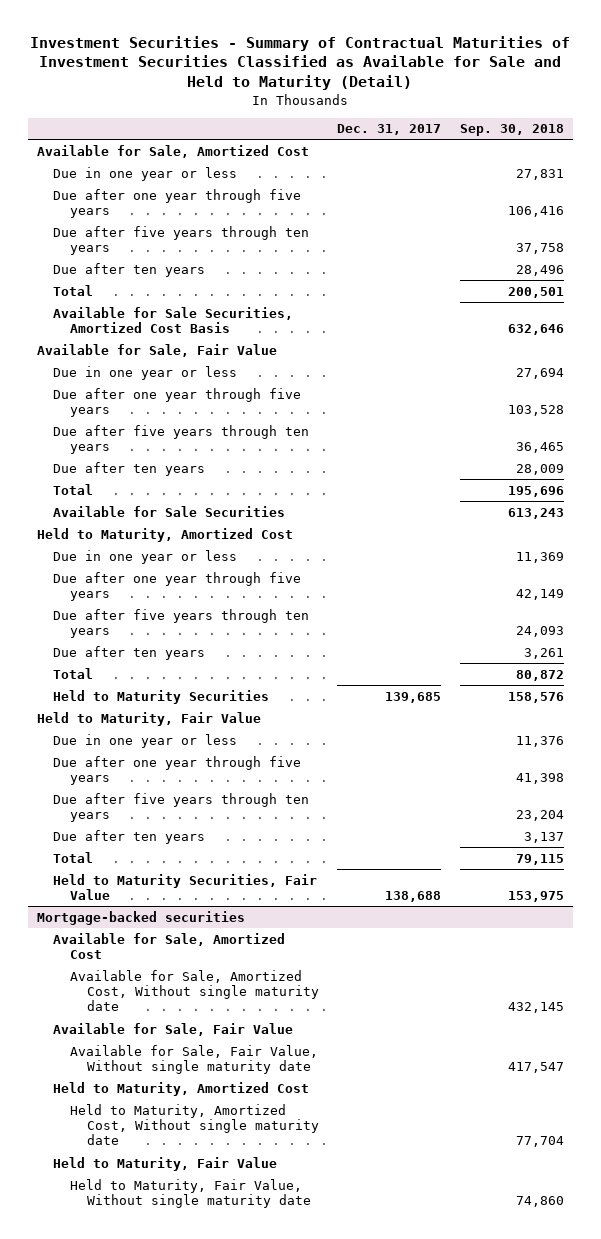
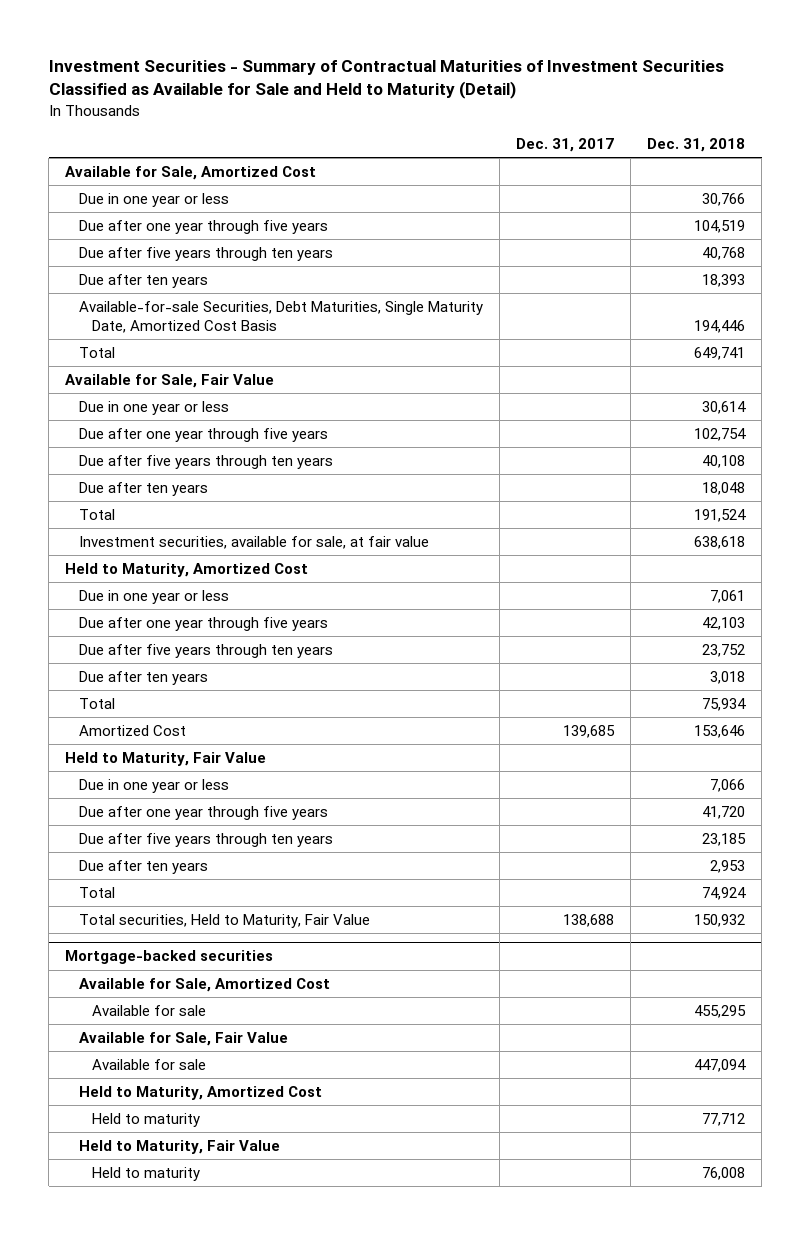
- | Dec. 31, 2017 | Sep. 30, 2018
+ | Dec. 31, 2017 | Dec. 31, 2018
+ Available-for-sale Securities, Debt Maturities, Single Maturity Date, Amortized Cost Basis | | 194,446
- Available for Sale Securities, Amortized Cost Basis | | 632,646
- Available for Sale Securities | | 613,243
+ Investment securities, available for sale, at fair value | | 638,618
- Held to Maturity Securities | 139,685 | 158,576
+ Amortized Cost | 139,685 | 153,646
- Held to Maturity Securities, Fair Value | 138,688 | 153,975
+ Total securities, Held to Maturity, Fair Value | 138,688 | 150,932
@ Mortgage-backed securities
- Available for Sale, Amortized Cost, Without single maturity date | | 432,145
+ Available for sale | | 455,295
- Available for Sale, Fair Value, Without single maturity date | | 417,547
+ Available for sale | | 447,094
- Held to Maturity, Amortized Cost, Without single maturity date | | 77,704
+ Held to maturity | | 77,712
- Held to Maturity, Fair Value, Without single maturity date | | 74,860
+ Held to maturity | | 76,008

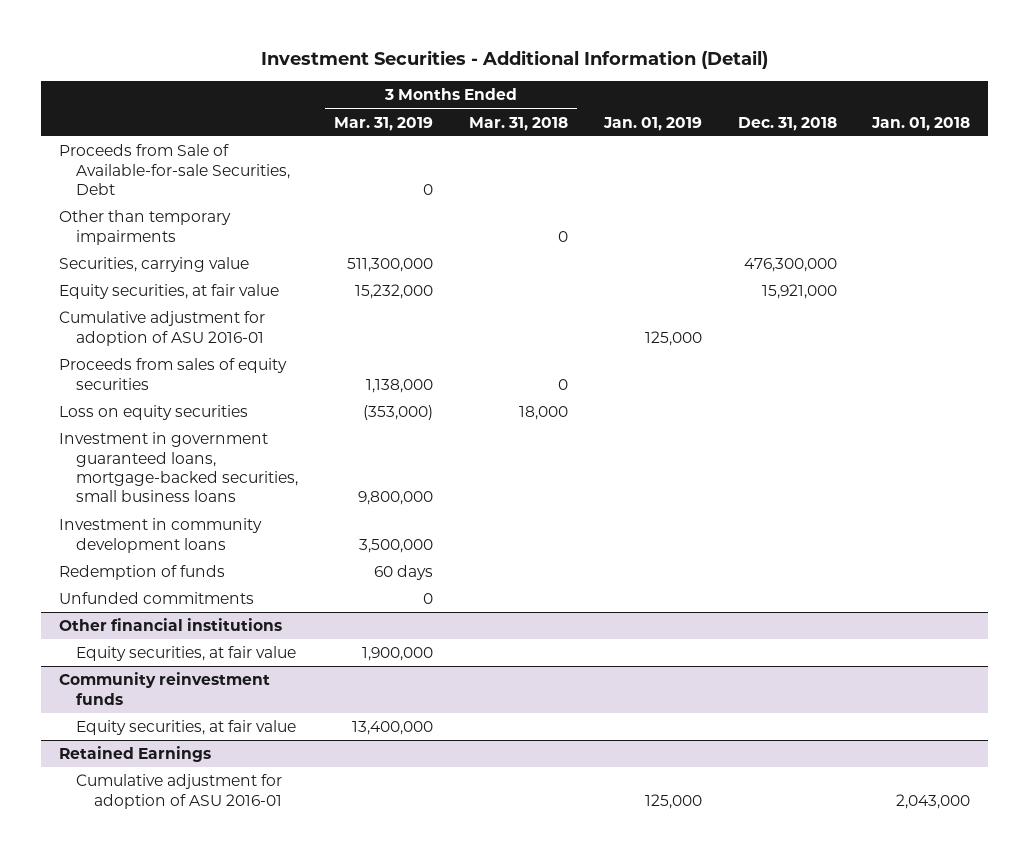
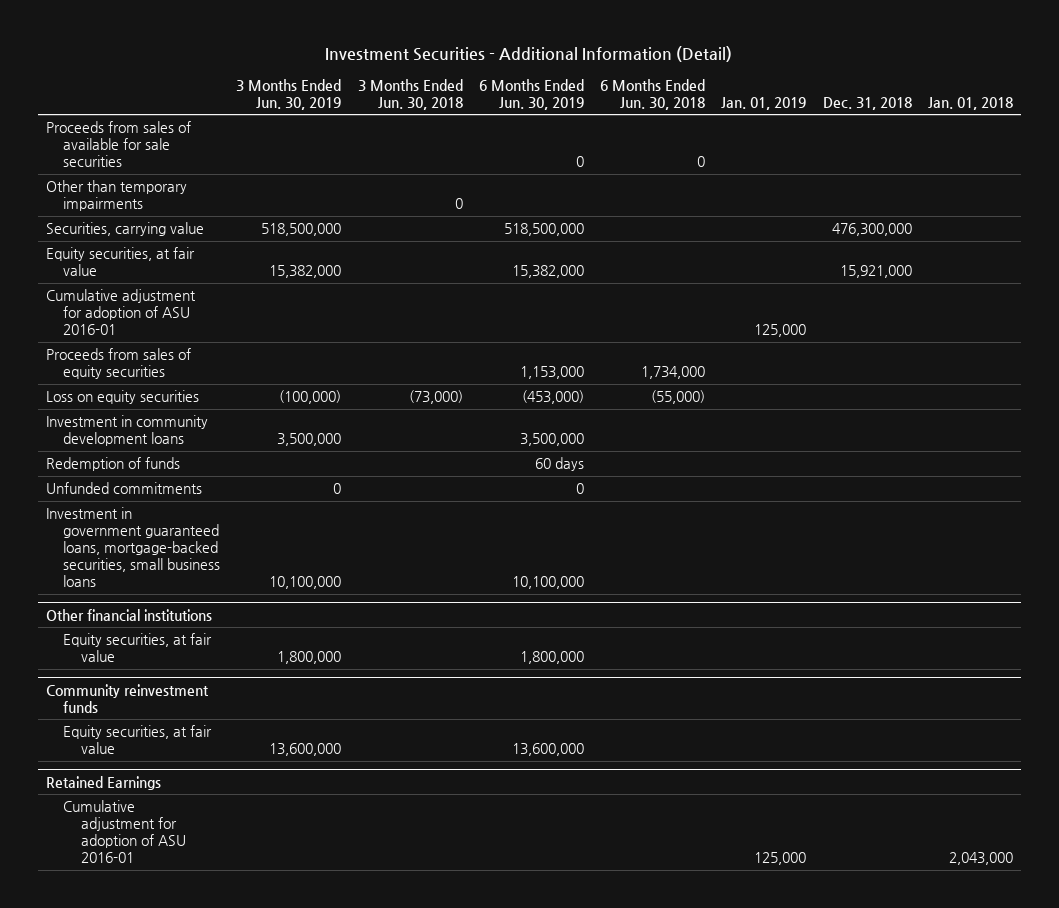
- | 3 Months Ended Mar. 31, 2019 | 3 Months Ended Mar. 31, 2018 | Jan. 01, 2019 | Dec. 31, 2018 | Jan. 01, 2018
+ | 3 Months Ended Jun. 30, 2019 | 3 Months Ended Jun. 30, 2018 | 6 Months Ended Jun. 30, 2019 | 6 Months Ended Jun. 30, 2018 | Jan. 01, 2019 | Dec. 31, 2018 | Jan. 01, 2018
- Proceeds from Sale of Available-for-sale Securities, Debt | 0 | | | |
+ Proceeds from sales of available for sale securities | | | 0 | 0 | | |
moved down: Investment in government guaranteed loans, mortgage-backed securities, small business loans | 10,100,000 | | 10,100,000 | | | |

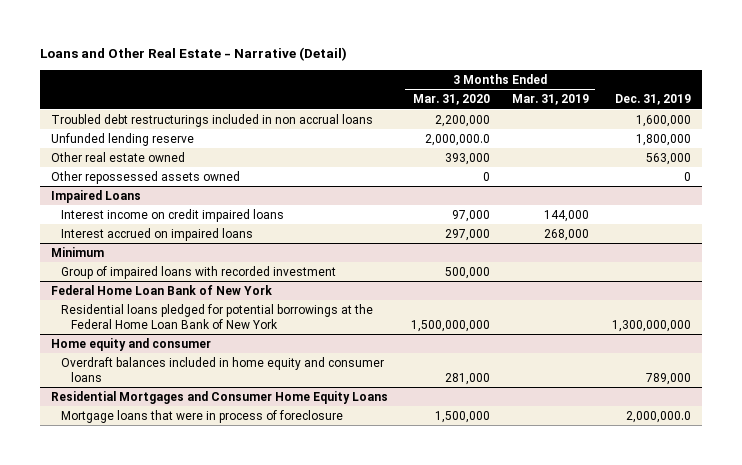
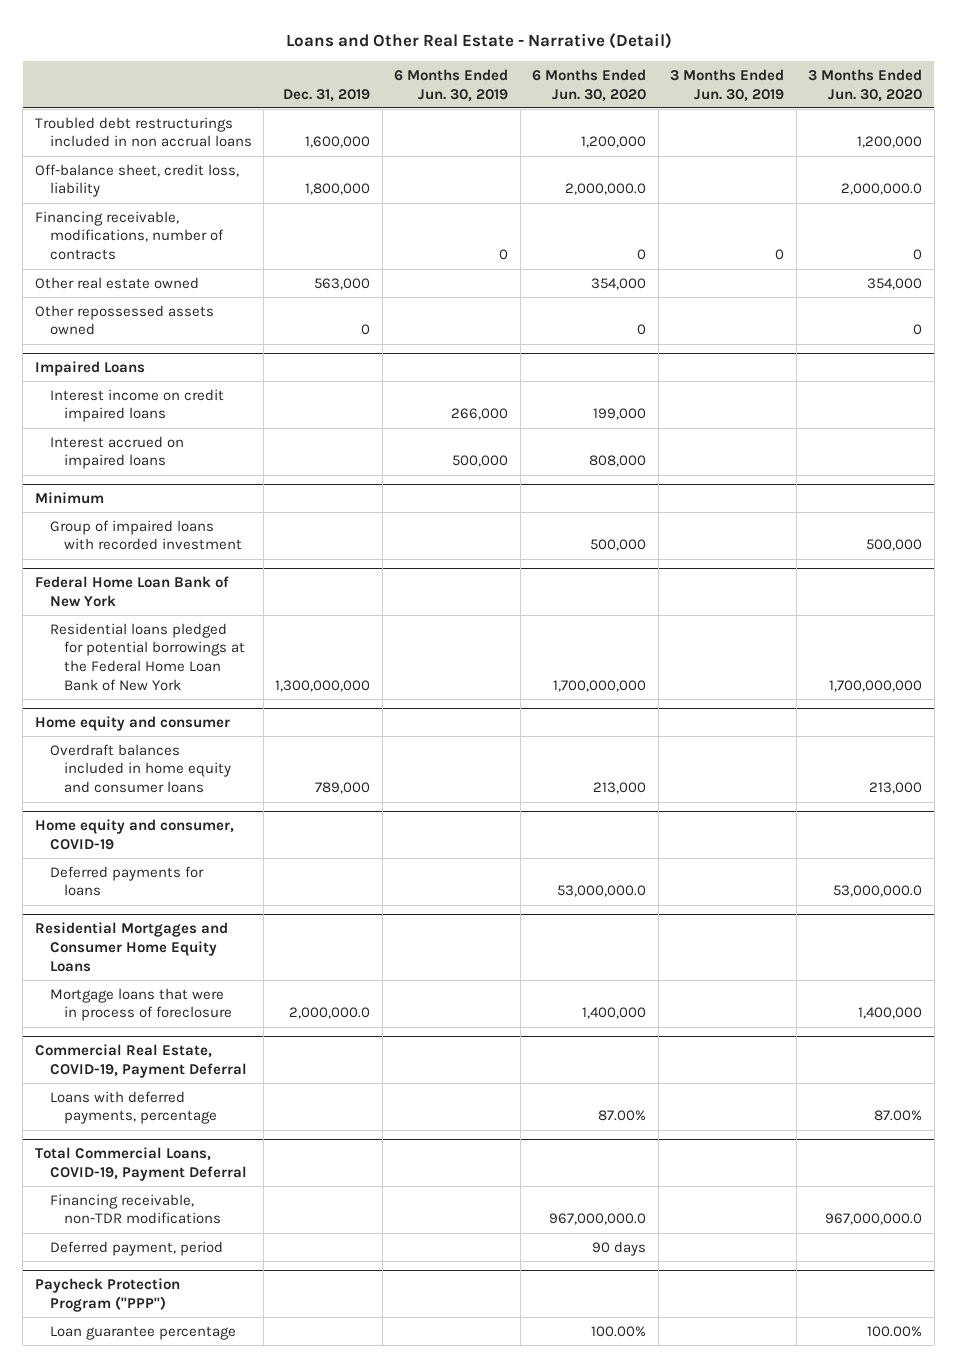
- | 3 Months Ended Mar. 31, 2020 | 3 Months Ended Mar. 31, 2019 | Dec. 31, 2019
+ | Dec. 31, 2019 | 6 Months Ended Jun. 30, 2019 | 6 Months Ended Jun. 30, 2020 | 3 Months Ended Jun. 30, 2019 | 3 Months Ended Jun. 30, 2020
- Unfunded lending reserve | 2,000,000.0 | | 1,800,000
+ Off-balance sheet, credit loss, liability | 1,800,000 | | 2,000,000.0 | | 2,000,000.0
+ Financing receivable, modifications, number of contracts | | 0 | 0 | 0 | 0
+ Home equity and consumer, COVID-19
+ Deferred payments for loans | | | 53,000,000.0 | | 53,000,000.0
+ Commercial Real Estate, COVID-19, Payment Deferral
+ Loans with deferred payments, percentage | | | 87.00% | | 87.00%
+ Total Commercial Loans, COVID-19, Payment Deferral
+ Financing receivable, non-TDR modifications | | | 967,000,000.0 | | 967,000,000.0
+ Deferred payment, period | | | 90 days | |
+ Paycheck Protection Program ("PPP")
+ Loan guarantee percentage | | | 100.00% | | 100.00%

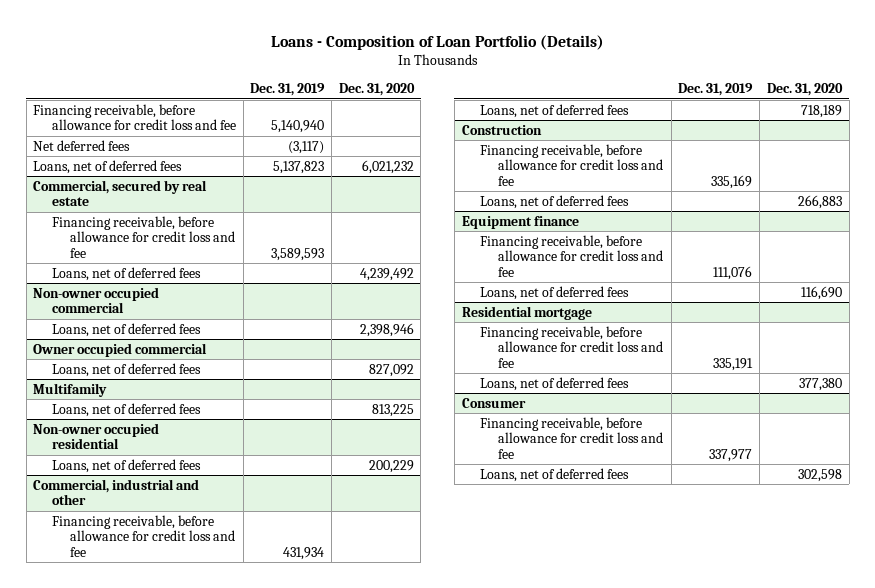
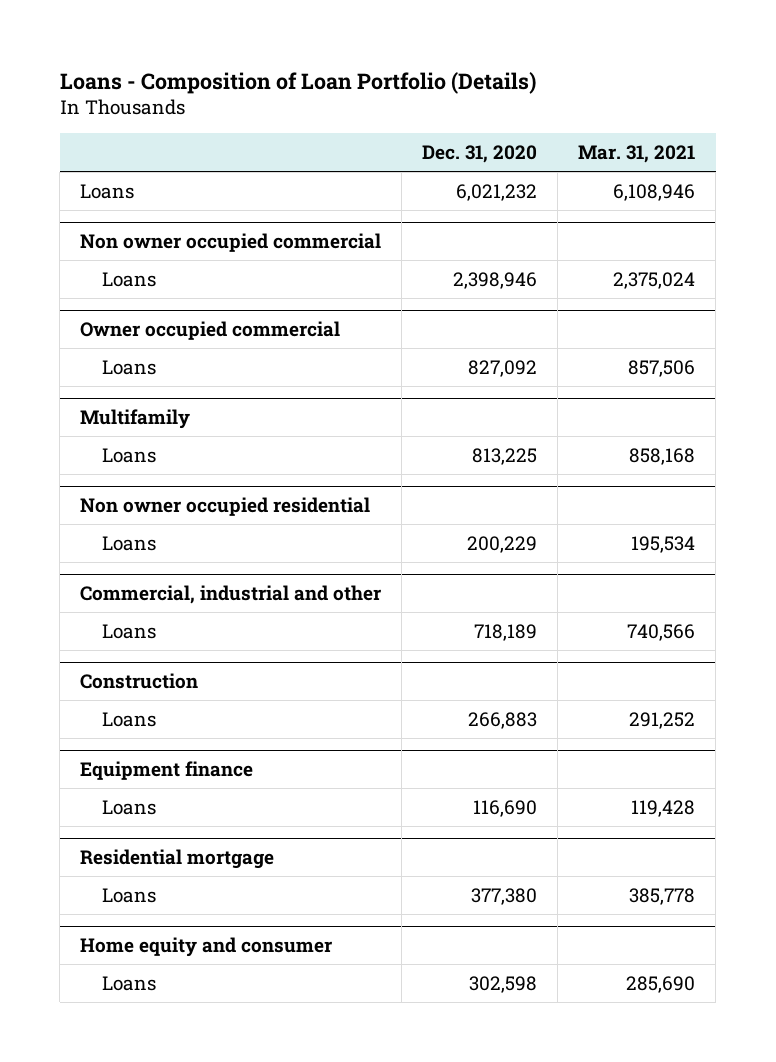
- | Dec. 31, 2019 | Dec. 31, 2020
+ | Dec. 31, 2020 | Mar. 31, 2021
- Financing receivable, before allowance for credit loss and fee | 5,140,940 |
- Net deferred fees | (3,117) |
- Loans, net of deferred fees | 5,137,823 | 6,021,232
- Commercial, secured by real estate
- Financing receivable, before allowance for credit loss and fee | 3,589,593 |
- Loans, net of deferred fees | | 4,239,492
- Non-owner occupied commercial
- Loans, net of deferred fees | | 2,398,946
+ Loans | 6,021,232 | 6,108,946
+ Non owner occupied commercial
+ Loans | 2,398,946 | 2,375,024
@ Owner occupied commercial
- Loans, net of deferred fees | | 827,092
+ Loans | 827,092 | 857,506
@ Multifamily
- Loans, net of deferred fees | | 813,225
- Non-owner occupied residential
- Loans, net of deferred fees | | 200,229
@ Multifamily
+ Loans | 813,225 | 858,168
+ Non owner occupied residential
+ Loans | 200,229 | 195,534
@ Commercial, industrial and other
- Financing receivable, before allowance for credit loss and fee | 431,934 |
- Loans, net of deferred fees | | 718,189
+ Loans | 718,189 | 740,566
@ Construction
- Financing receivable, before allowance for credit loss and fee | 335,169 |
- Loans, net of deferred fees | | 266,883
+ Loans | 266,883 | 291,252
@ Equipment finance
- Financing receivable, before allowance for credit loss and fee | 111,076 |
- Loans, net of deferred fees | | 116,690
+ Loans | 116,690 | 119,428
@ Residential mortgage
- Financing receivable, before allowance for credit loss and fee | 335,191 |
- Loans, net of deferred fees | | 377,380
- Consumer
- Financing receivable, before allowance for credit loss and fee | 337,977 |
- Loans, net of deferred fees | | 302,598
@ Residential mortgage
+ Loans | 377,380 | 385,778
+ Home equity and consumer
+ Loans | 302,598 | 285,690

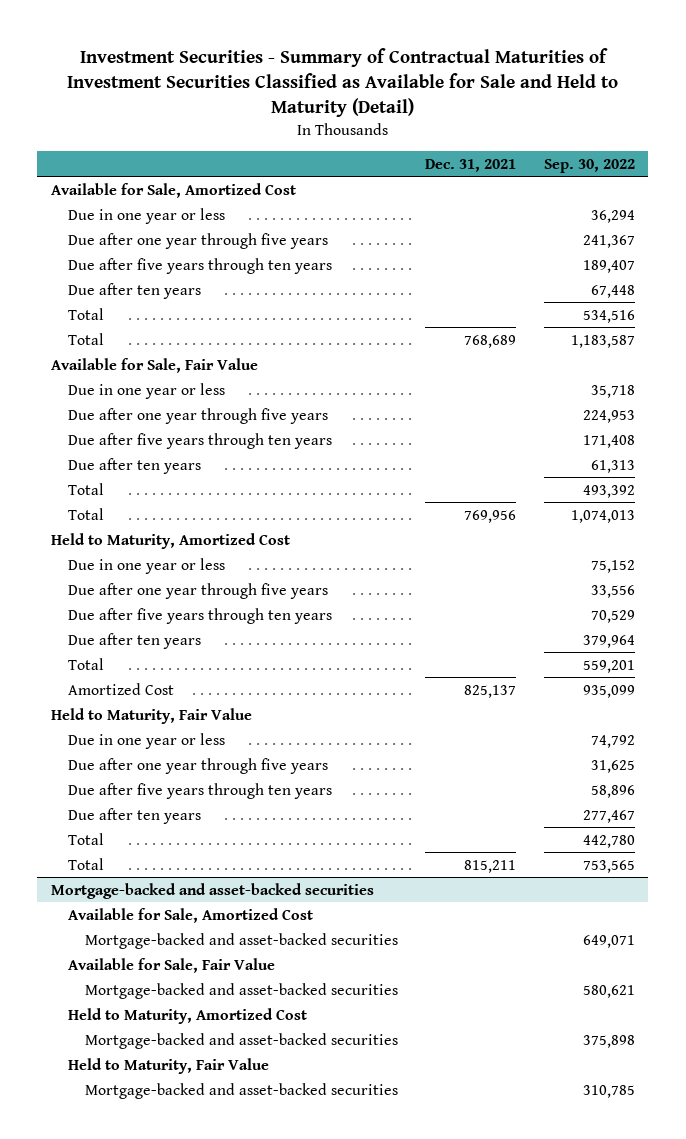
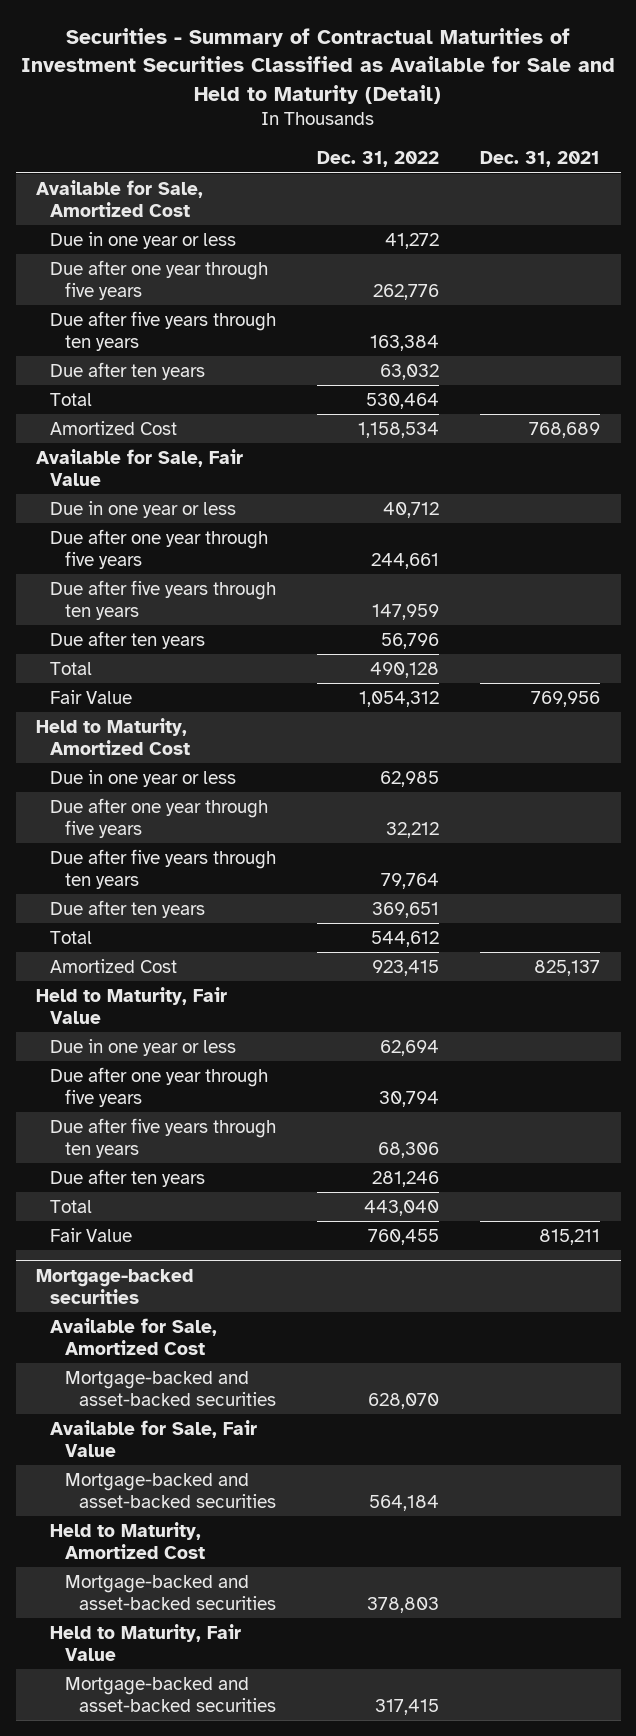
- Investment Securities - Summary of Contractual Maturities of Investment Securities Classified as Available for Sale and Held to Maturity (Detail)
+ Securities - Summary of Contractual Maturities of Investment Securities Classified as Available for Sale and Held to Maturity (Detail)
- | Dec. 31, 2021 | Sep. 30, 2022
+ | Dec. 31, 2022 | Dec. 31, 2021
- Total | 768,689 | 1,183,587
+ Amortized Cost | 1,158,534 | 768,689
- Total | 769,956 | 1,074,013
+ Fair Value | 1,054,312 | 769,956
- Total | 815,211 | 753,565
- Mortgage-backed and asset-backed securities
+ Fair Value | 760,455 | 815,211
+ Mortgage-backed securities

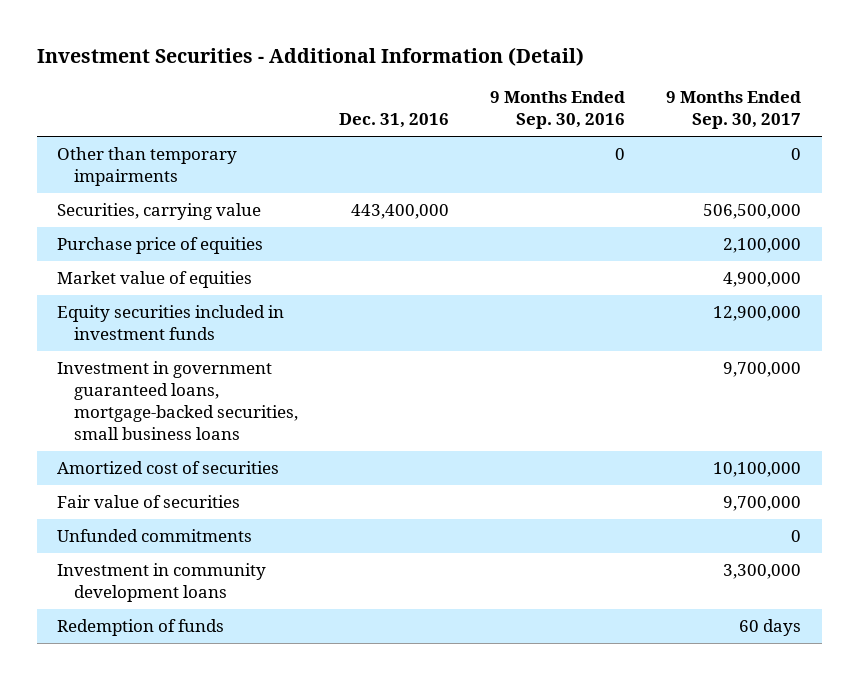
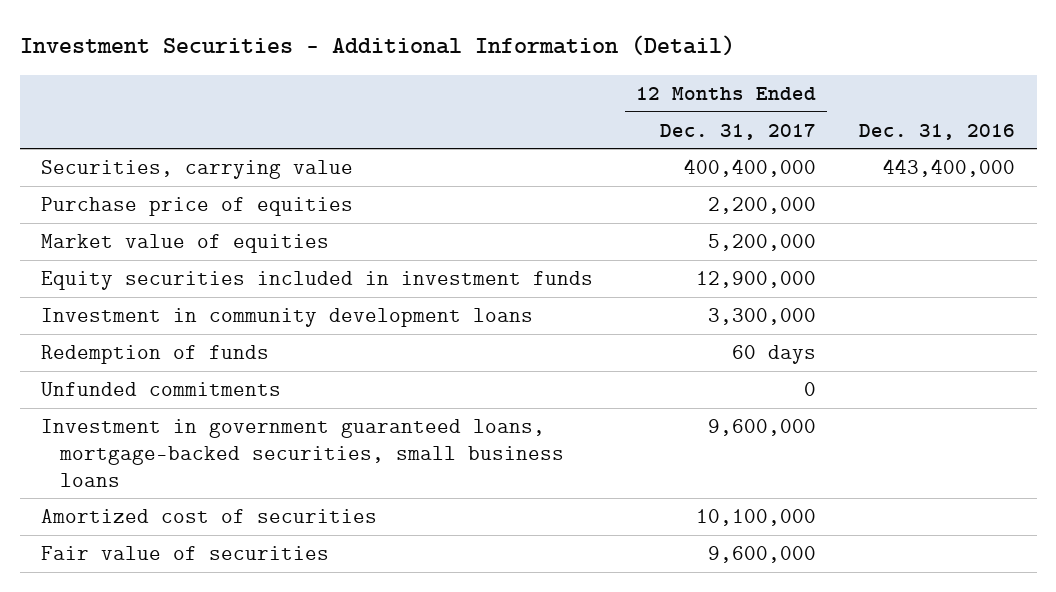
- | Dec. 31, 2016 | 9 Months Ended Sep. 30, 2016 | 9 Months Ended Sep. 30, 2017
+ | 12 Months Ended Dec. 31, 2017 | Dec. 31, 2016
- Other than temporary impairments | | 0 | 0
moved up: Investment in community development loans | 3,300,000 |
moved up: Redemption of funds | 60 days |
moved up: Unfunded commitments | 0 |

